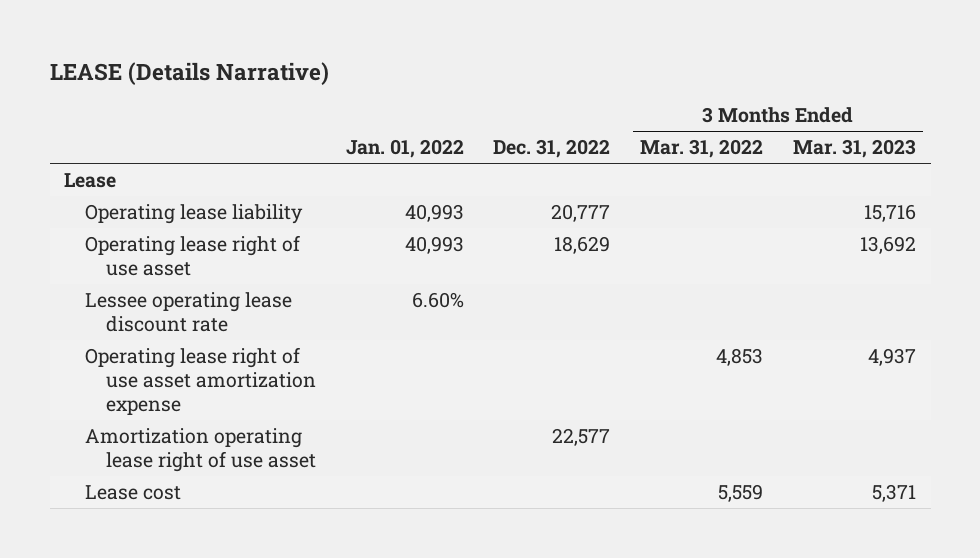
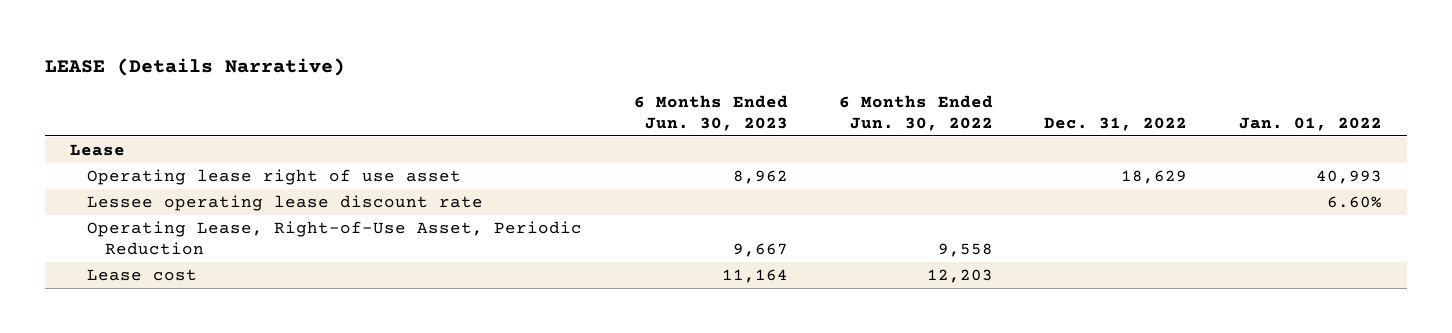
- | Jan. 01, 2022 | Dec. 31, 2022 | 3 Months Ended Mar. 31, 2022 | 3 Months Ended Mar. 31, 2023
+ | 6 Months Ended Jun. 30, 2023 | 6 Months Ended Jun. 30, 2022 | Dec. 31, 2022 | Jan. 01, 2022
- Operating lease liability | 40,993 | 20,777 | | 15,716
- Operating lease right of use asset amortization expense | | | 4,853 | 4,937
- Amortization operating lease right of use asset | | 22,577 | |
+ Operating Lease, Right-of-Use Asset, Periodic Reduction | 9,667 | 9,558 | |

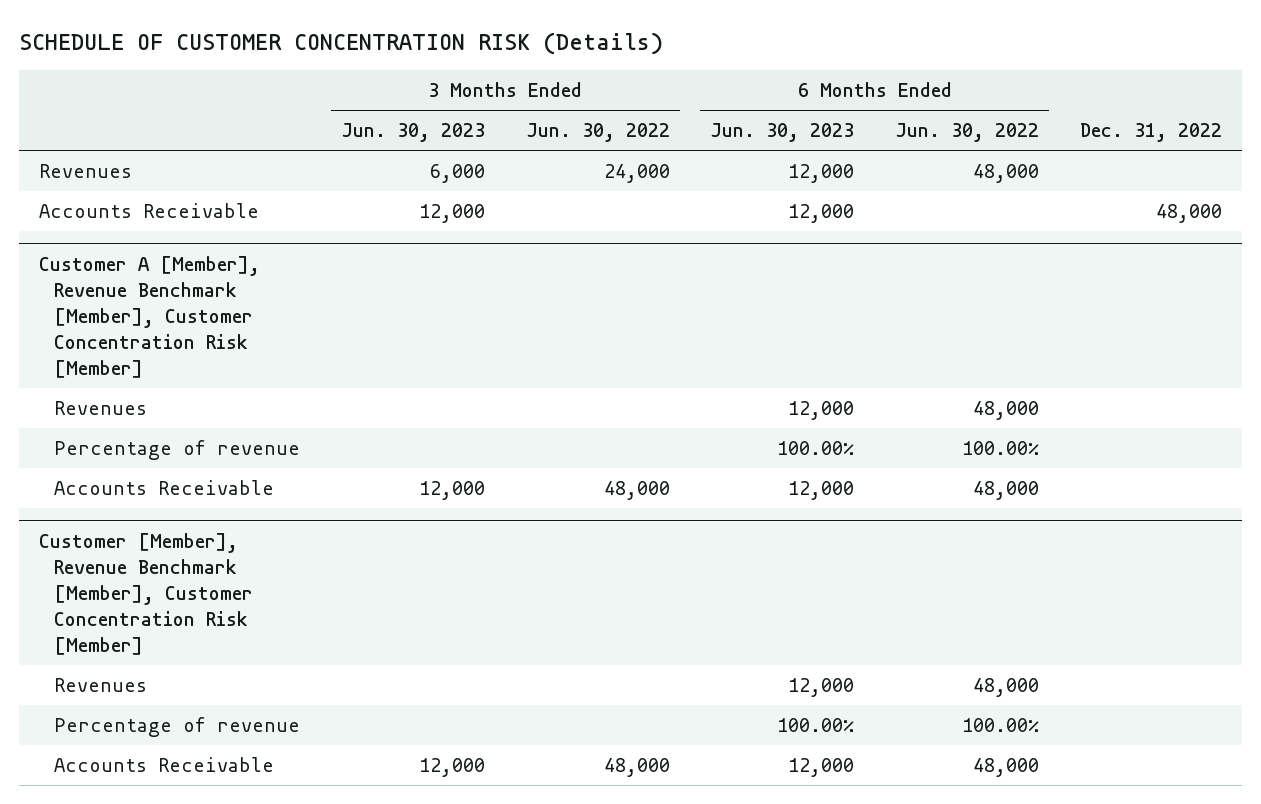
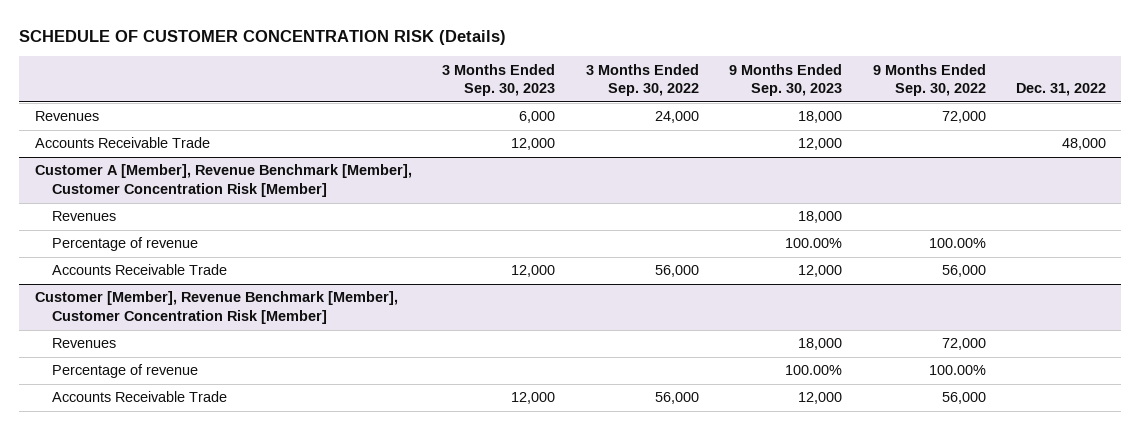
- | 3 Months Ended Jun. 30, 2023 | 3 Months Ended Jun. 30, 2022 | 6 Months Ended Jun. 30, 2023 | 6 Months Ended Jun. 30, 2022 | Dec. 31, 2022
+ | 3 Months Ended Sep. 30, 2023 | 3 Months Ended Sep. 30, 2022 | 9 Months Ended Sep. 30, 2023 | 9 Months Ended Sep. 30, 2022 | Dec. 31, 2022
- Accounts Receivable | 12,000 | | 12,000 | | 48,000
+ Accounts Receivable Trade | 12,000 | | 12,000 | | 48,000
@ Customer A [Member], Revenue Benchmark [Member], Customer Concentration Risk [Member]
- Accounts Receivable | 12,000 | 48,000 | 12,000 | 48,000 |
+ Accounts Receivable Trade | 12,000 | 56,000 | 12,000 | 56,000 |
@ Customer [Member], Revenue Benchmark [Member], Customer Concentration Risk [Member]
- Accounts Receivable | 12,000 | 48,000 | 12,000 | 48,000 |
+ Accounts Receivable Trade | 12,000 | 56,000 | 12,000 | 56,000 |

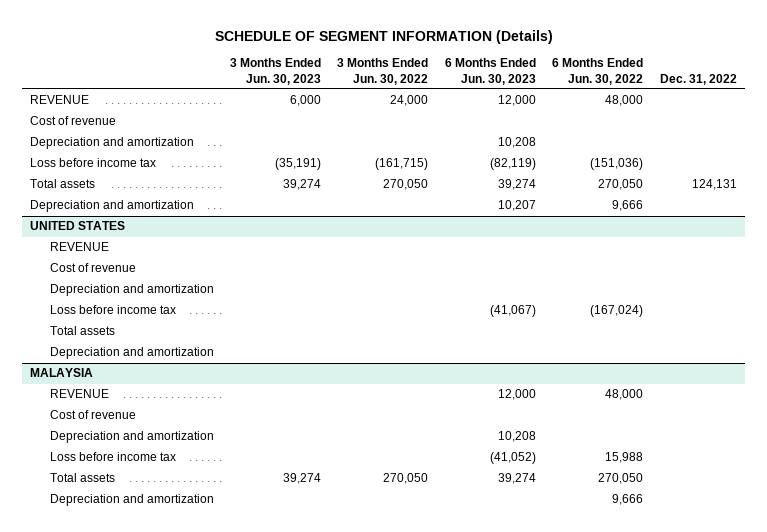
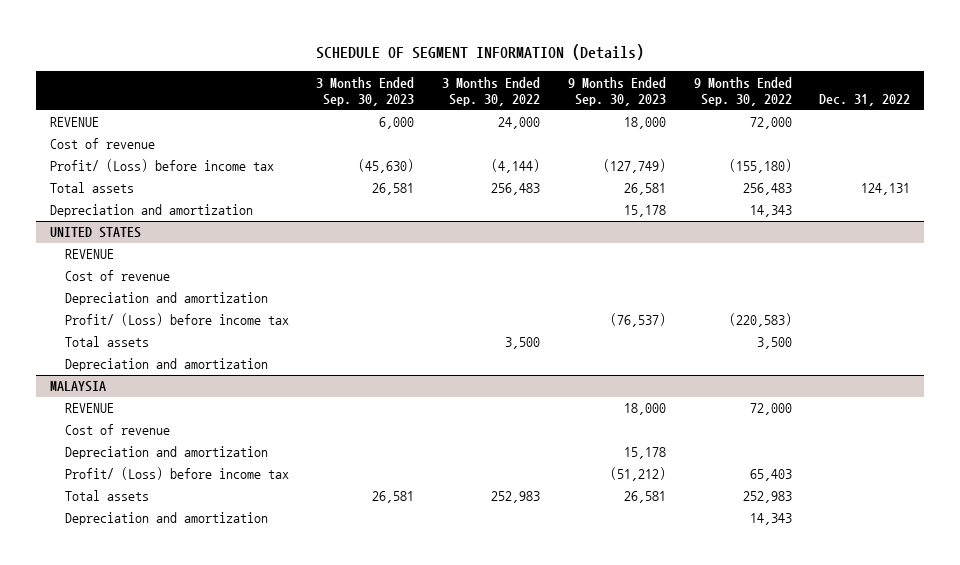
- | 3 Months Ended Jun. 30, 2023 | 3 Months Ended Jun. 30, 2022 | 6 Months Ended Jun. 30, 2023 | 6 Months Ended Jun. 30, 2022 | Dec. 31, 2022
+ | 3 Months Ended Sep. 30, 2023 | 3 Months Ended Sep. 30, 2022 | 9 Months Ended Sep. 30, 2023 | 9 Months Ended Sep. 30, 2022 | Dec. 31, 2022
- Depreciation and amortization | | | 10,208 | |
- Loss before income tax | (35,191) | (161,715) | (82,119) | (151,036) |
+ Profit/ (Loss) before income tax | (45,630) | (4,144) | (127,749) | (155,180) |
@ UNITED STATES
- Loss before income tax | | | (41,067) | (167,024) |
+ Profit/ (Loss) before income tax | | | (76,537) | (220,583) |
@ MALAYSIA
- Loss before income tax | | | (41,052) | 15,988 |
+ Profit/ (Loss) before income tax | | | (51,212) | 65,403 |

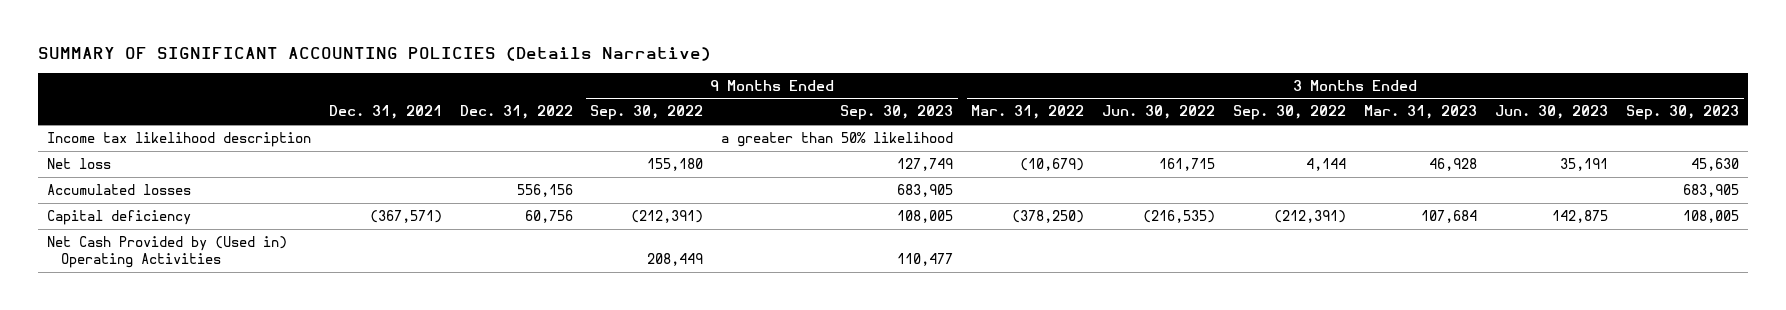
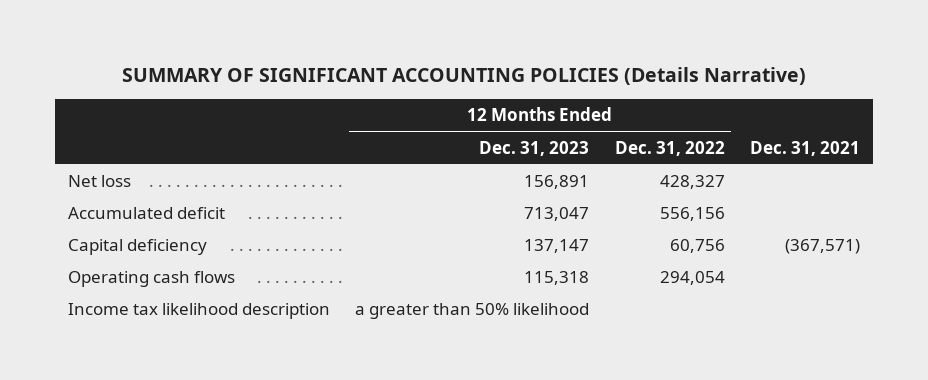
- | Dec. 31, 2021 | Dec. 31, 2022 | 9 Months Ended Sep. 30, 2022 | 9 Months Ended Sep. 30, 2023 | 3 Months Ended Mar. 31, 2022 | 3 Months Ended Jun. 30, 2022 | 3 Months Ended Sep. 30, 2022 | 3 Months Ended Mar. 31, 2023 | 3 Months Ended Jun. 30, 2023 | 3 Months Ended Sep. 30, 2023
+ | 12 Months Ended Dec. 31, 2023 | 12 Months Ended Dec. 31, 2022 | Dec. 31, 2021
- Accumulated losses | | 556,156 | | 683,905 | | | | | | 683,905
+ Accumulated deficit | 713,047 | 556,156 |
- Net Cash Provided by (Used in) Operating Activities | | | 208,449 | 110,477 | | | | | |
+ Operating cash flows | 115,318 | 294,054 |
moved down: Income tax likelihood description | a greater than 50% likelihood | |

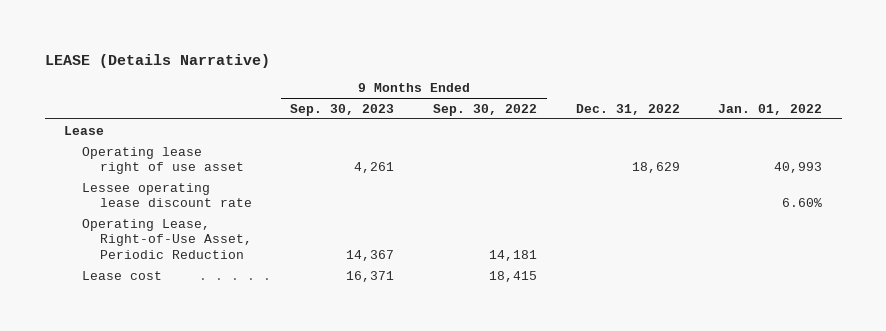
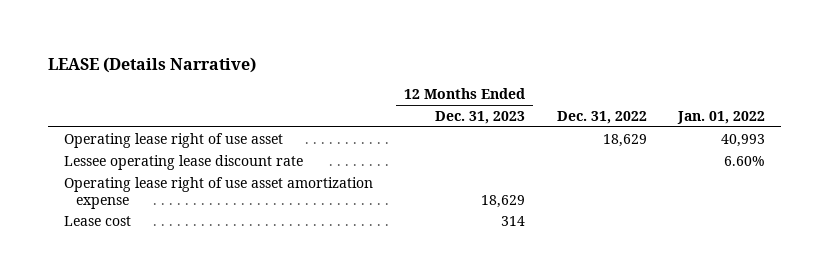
- | 9 Months Ended Sep. 30, 2023 | 9 Months Ended Sep. 30, 2022 | Dec. 31, 2022 | Jan. 01, 2022
+ | 12 Months Ended Dec. 31, 2023 | Dec. 31, 2022 | Jan. 01, 2022
- Lease
- Operating Lease, Right-of-Use Asset, Periodic Reduction | 14,367 | 14,181 | |
+ Operating lease right of use asset amortization expense | 18,629 | |

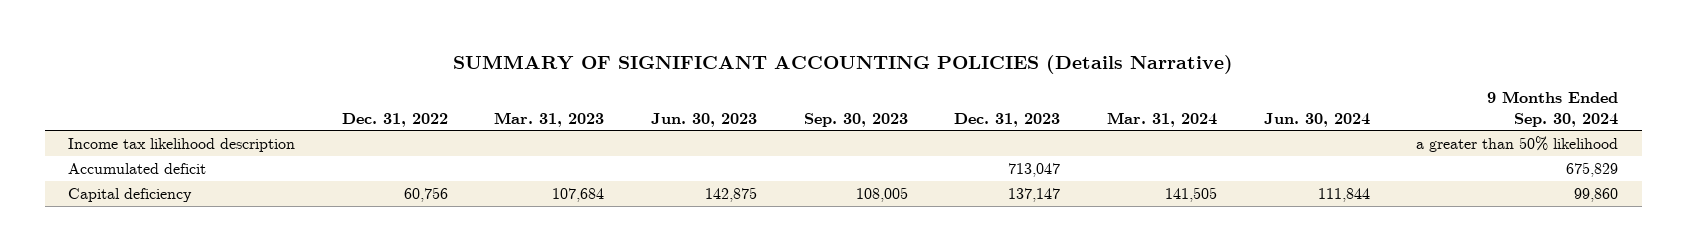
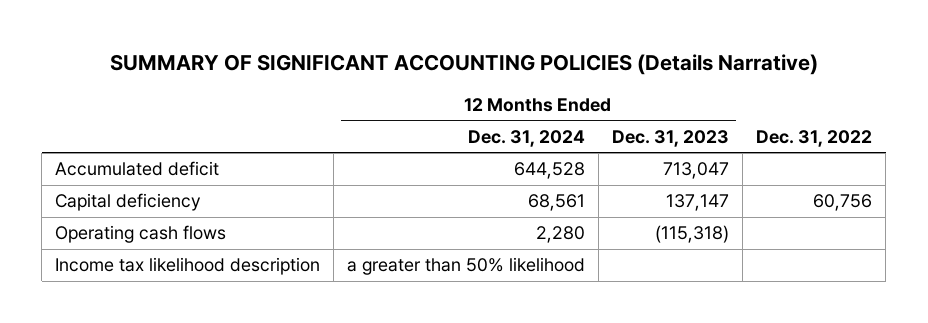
- | Dec. 31, 2022 | Mar. 31, 2023 | Jun. 30, 2023 | Sep. 30, 2023 | Dec. 31, 2023 | Mar. 31, 2024 | Jun. 30, 2024 | 9 Months Ended Sep. 30, 2024
+ | 12 Months Ended Dec. 31, 2024 | 12 Months Ended Dec. 31, 2023 | Dec. 31, 2022
+ Operating cash flows | 2,280 | (115,318) |
moved down: Income tax likelihood description | a greater than 50% likelihood | |

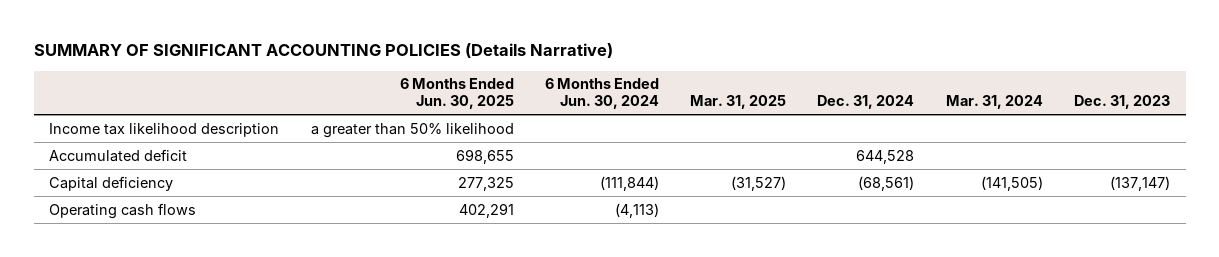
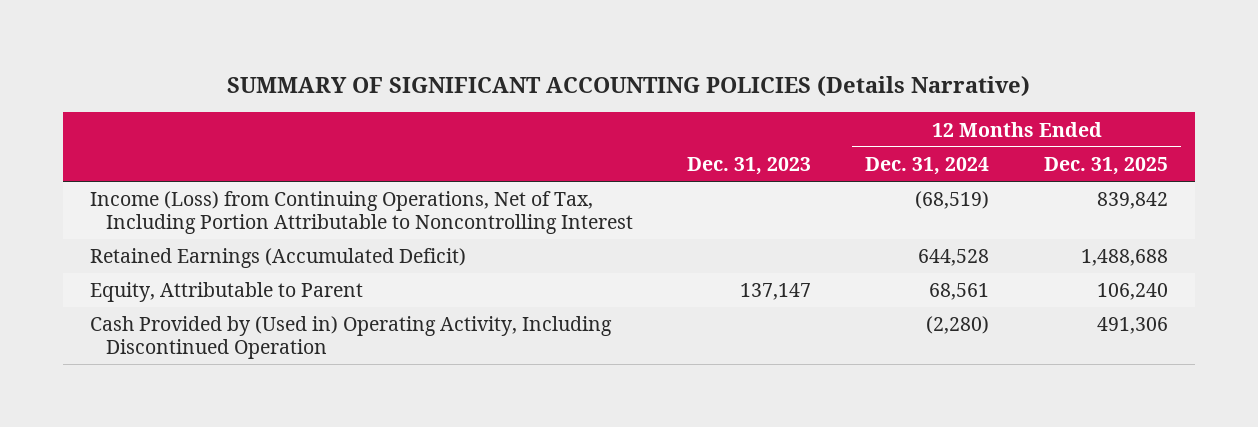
- | 6 Months Ended Jun. 30, 2025 | 6 Months Ended Jun. 30, 2024 | Mar. 31, 2025 | Dec. 31, 2024 | Mar. 31, 2024 | Dec. 31, 2023
+ | Dec. 31, 2023 | 12 Months Ended Dec. 31, 2024 | 12 Months Ended Dec. 31, 2025
- Income tax likelihood description | a greater than 50% likelihood | | | | |
- Accumulated deficit | 698,655 | | | 644,528 | |
- Capital deficiency | 277,325 | (111,844) | (31,527) | (68,561) | (141,505) | (137,147)
- Operating cash flows | 402,291 | (4,113) | | | |
+ Income (Loss) from Continuing Operations, Net of Tax, Including Portion Attributable to Noncontrolling Interest | | (68,519) | 839,842
+ Retained Earnings (Accumulated Deficit) | | 644,528 | 1,488,688
+ Equity, Attributable to Parent | 137,147 | 68,561 | 106,240
+ Cash Provided by (Used in) Operating Activity, Including Discontinued Operation | | (2,280) | 491,306

